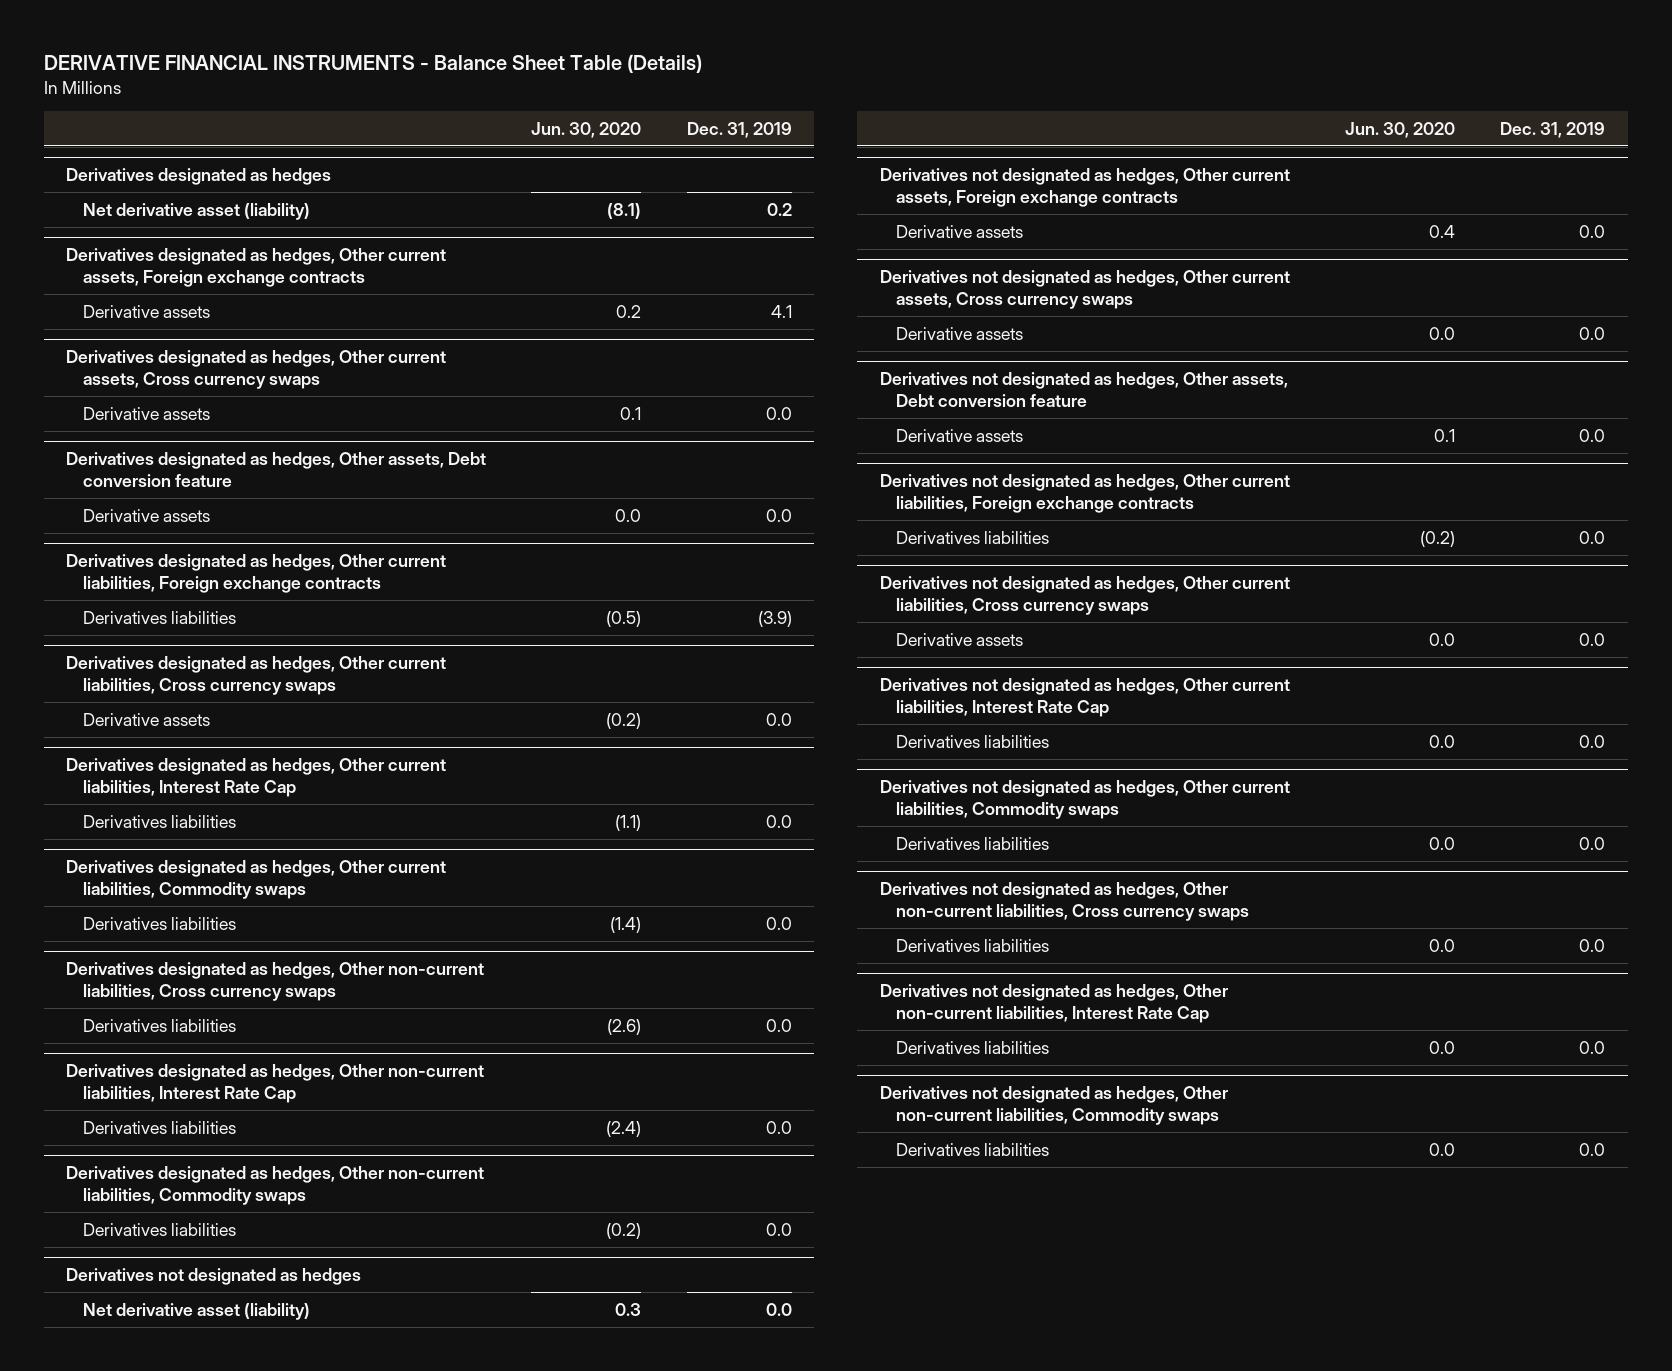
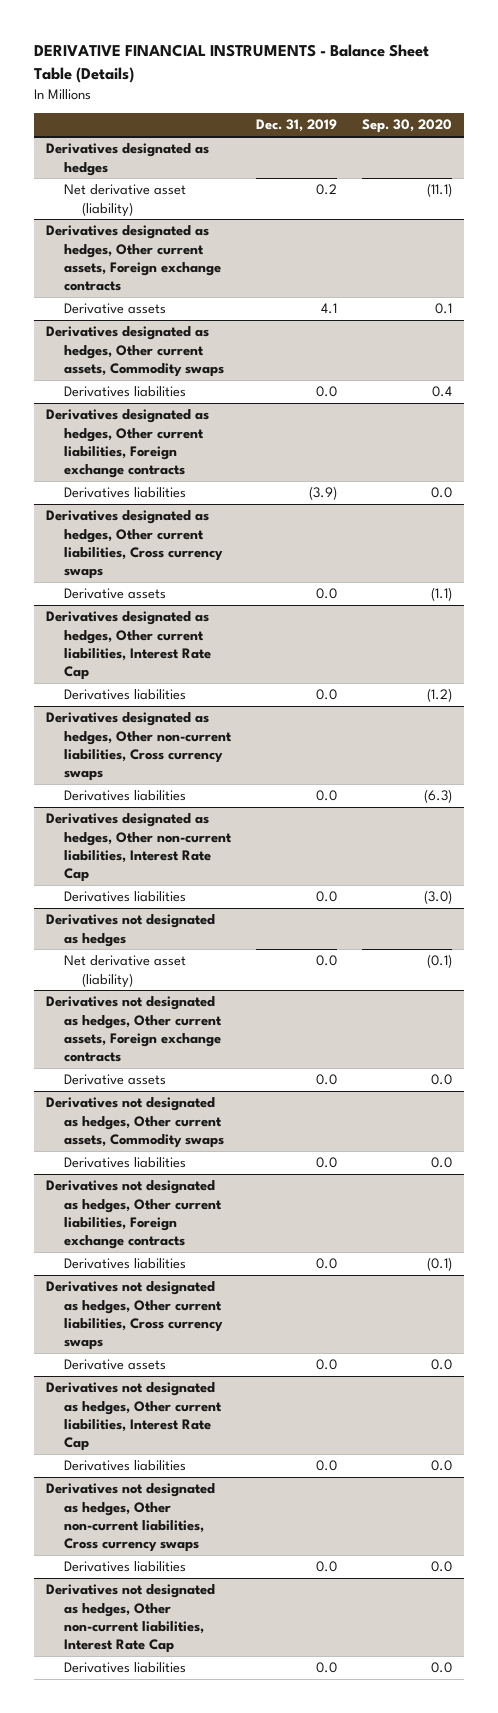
- | Jun. 30, 2020 | Dec. 31, 2019
+ | Dec. 31, 2019 | Sep. 30, 2020
- Derivatives designated as hedges, Other current assets, Cross currency swaps
- Derivative assets | 0.1 | 0.0
- Derivatives designated as hedges, Other assets, Debt conversion feature
- Derivative assets | 0.0 | 0.0
+ Derivatives designated as hedges, Other current assets, Commodity swaps
+ Derivatives liabilities | 0.0 | 0.4
- Derivatives designated as hedges, Other current liabilities, Commodity swaps
- Derivatives liabilities | (1.4) | 0.0
- Derivatives designated as hedges, Other non-current liabilities, Commodity swaps
- Derivatives liabilities | (0.2) | 0.0
- Derivatives not designated as hedges, Other current assets, Cross currency swaps
- Derivative assets | 0.0 | 0.0
- Derivatives not designated as hedges, Other assets, Debt conversion feature
- Derivative assets | 0.1 | 0.0
+ Derivatives not designated as hedges, Other current assets, Commodity swaps
+ Derivatives liabilities | 0.0 | 0.0
- Derivatives not designated as hedges, Other current liabilities, Commodity swaps
- Derivatives liabilities | 0.0 | 0.0
- Derivatives not designated as hedges, Other non-current liabilities, Commodity swaps
- Derivatives liabilities | 0.0 | 0.0

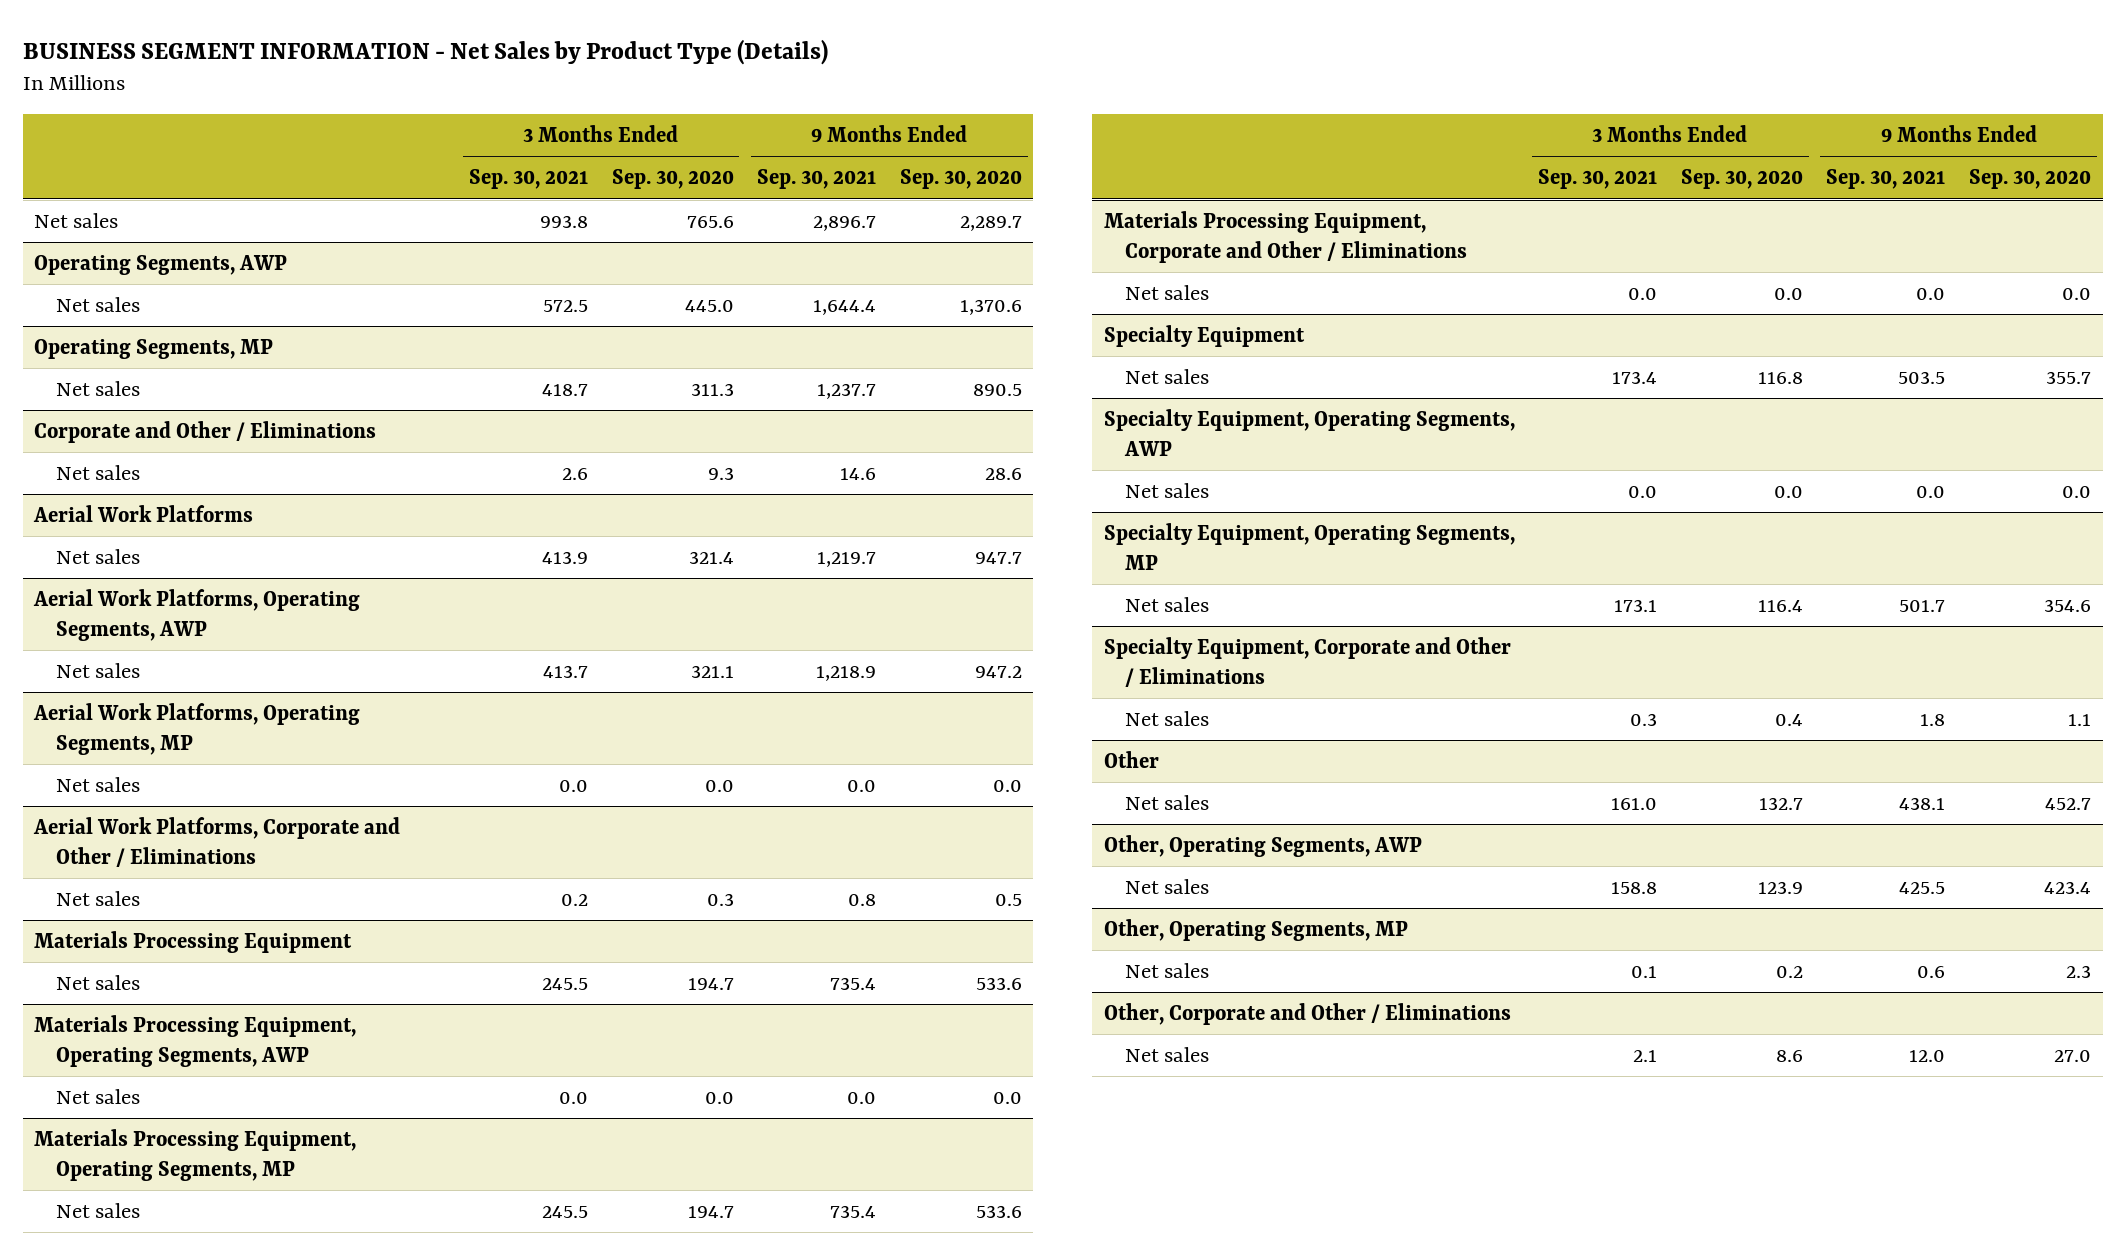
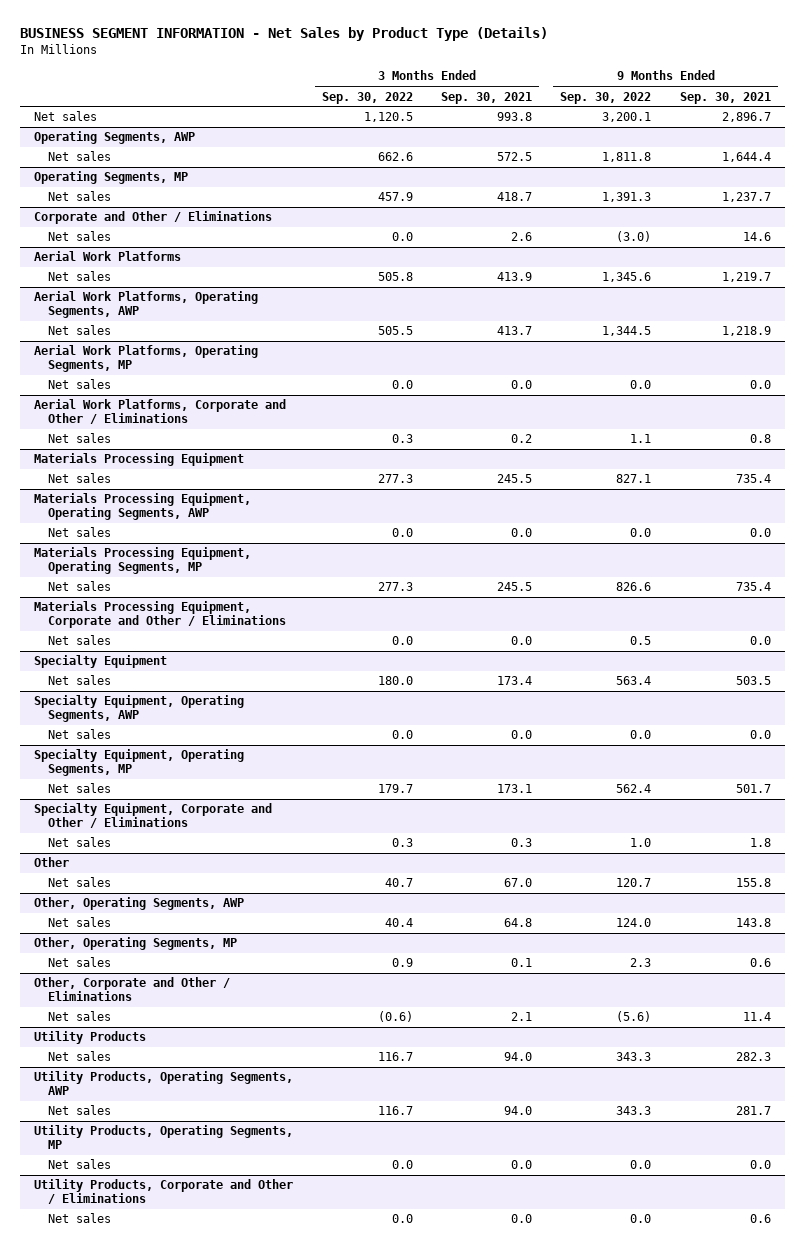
- | 3 Months Ended Sep. 30, 2021 | 3 Months Ended Sep. 30, 2020 | 9 Months Ended Sep. 30, 2021 | 9 Months Ended Sep. 30, 2020
+ | 3 Months Ended Sep. 30, 2022 | 3 Months Ended Sep. 30, 2021 | 9 Months Ended Sep. 30, 2022 | 9 Months Ended Sep. 30, 2021
@ Other
- Net sales | 161.0 | 132.7 | 438.1 | 452.7
+ Net sales | 40.7 | 67.0 | 120.7 | 155.8
@ Other, Operating Segments, AWP
- Net sales | 158.8 | 123.9 | 425.5 | 423.4
+ Net sales | 40.4 | 64.8 | 124.0 | 143.8
@ Other, Corporate and Other / Eliminations
- Net sales | 2.1 | 8.6 | 12.0 | 27.0
+ Net sales | (0.6) | 2.1 | (5.6) | 11.4
+ Utility Products
+ Net sales | 116.7 | 94.0 | 343.3 | 282.3
+ Utility Products, Operating Segments, AWP
+ Net sales | 116.7 | 94.0 | 343.3 | 281.7
+ Utility Products, Operating Segments, MP
+ Net sales | 0.0 | 0.0 | 0.0 | 0.0
+ Utility Products, Corporate and Other / Eliminations
+ Net sales | 0.0 | 0.0 | 0.0 | 0.6

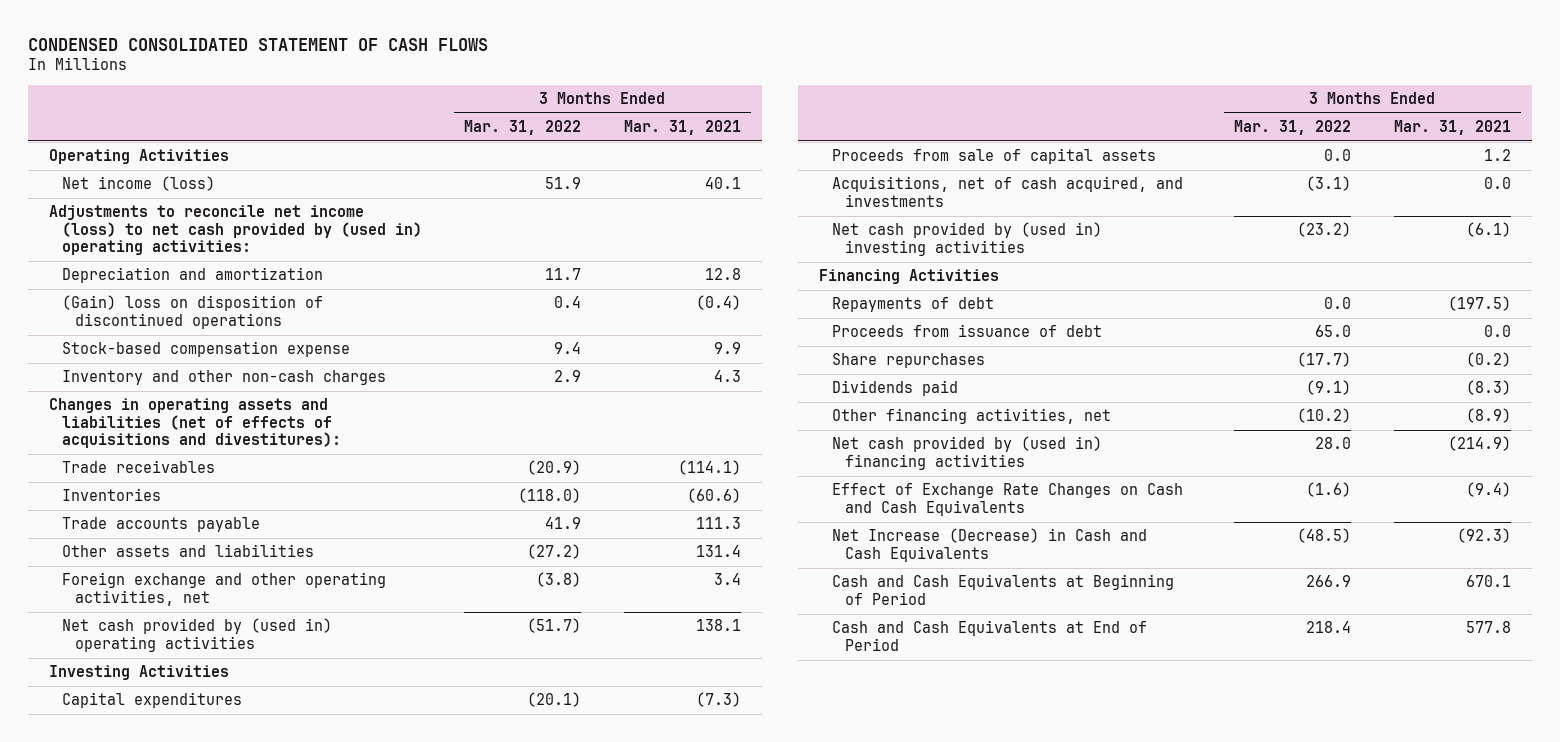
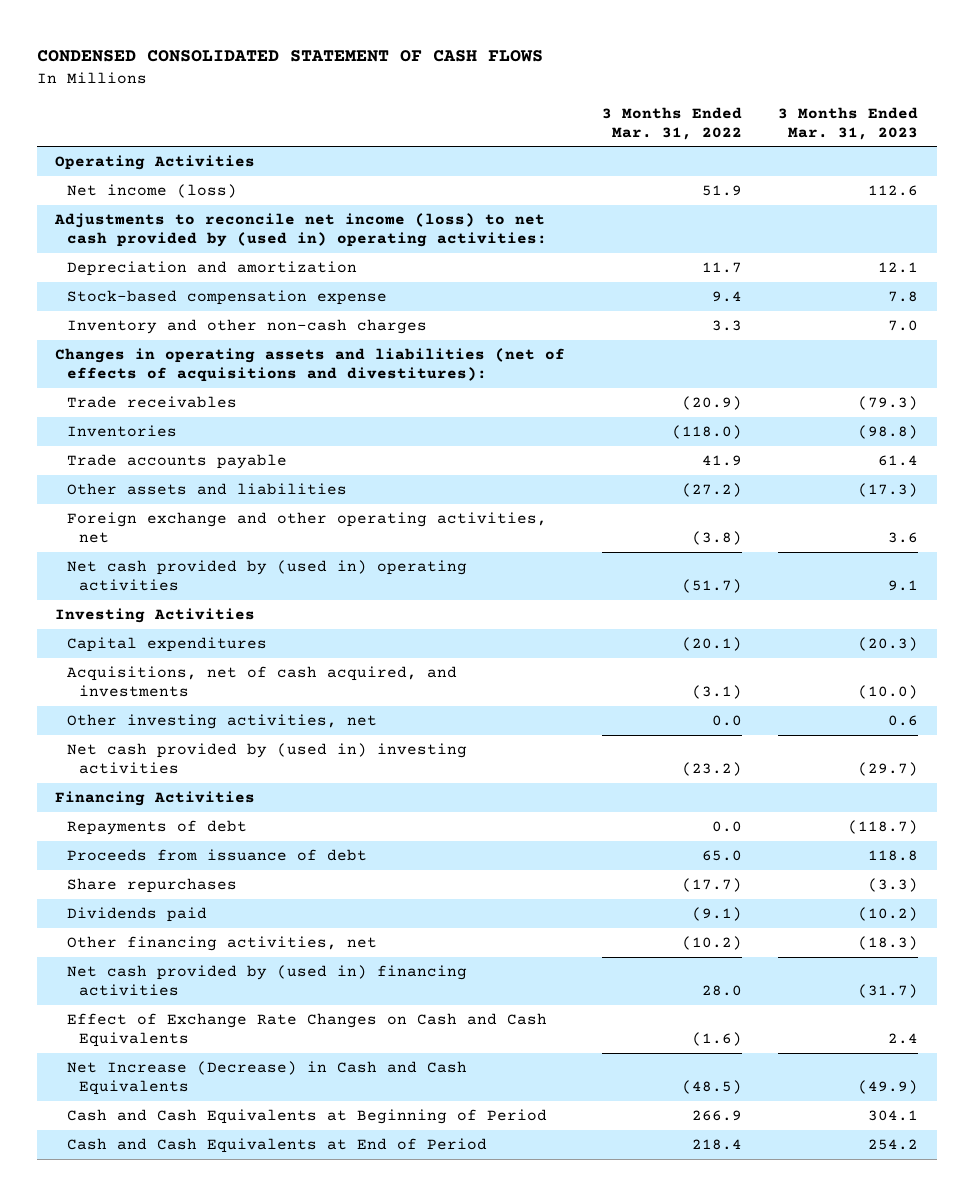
- | 3 Months Ended Mar. 31, 2022 | 3 Months Ended Mar. 31, 2021
+ | 3 Months Ended Mar. 31, 2022 | 3 Months Ended Mar. 31, 2023
- (Gain) loss on disposition of discontinued operations | 0.4 | (0.4)
- Inventory and other non-cash charges | 2.9 | 4.3
+ Inventory and other non-cash charges | 3.3 | 7.0
- Proceeds from sale of capital assets | 0.0 | 1.2
+ Other investing activities, net | 0.0 | 0.6

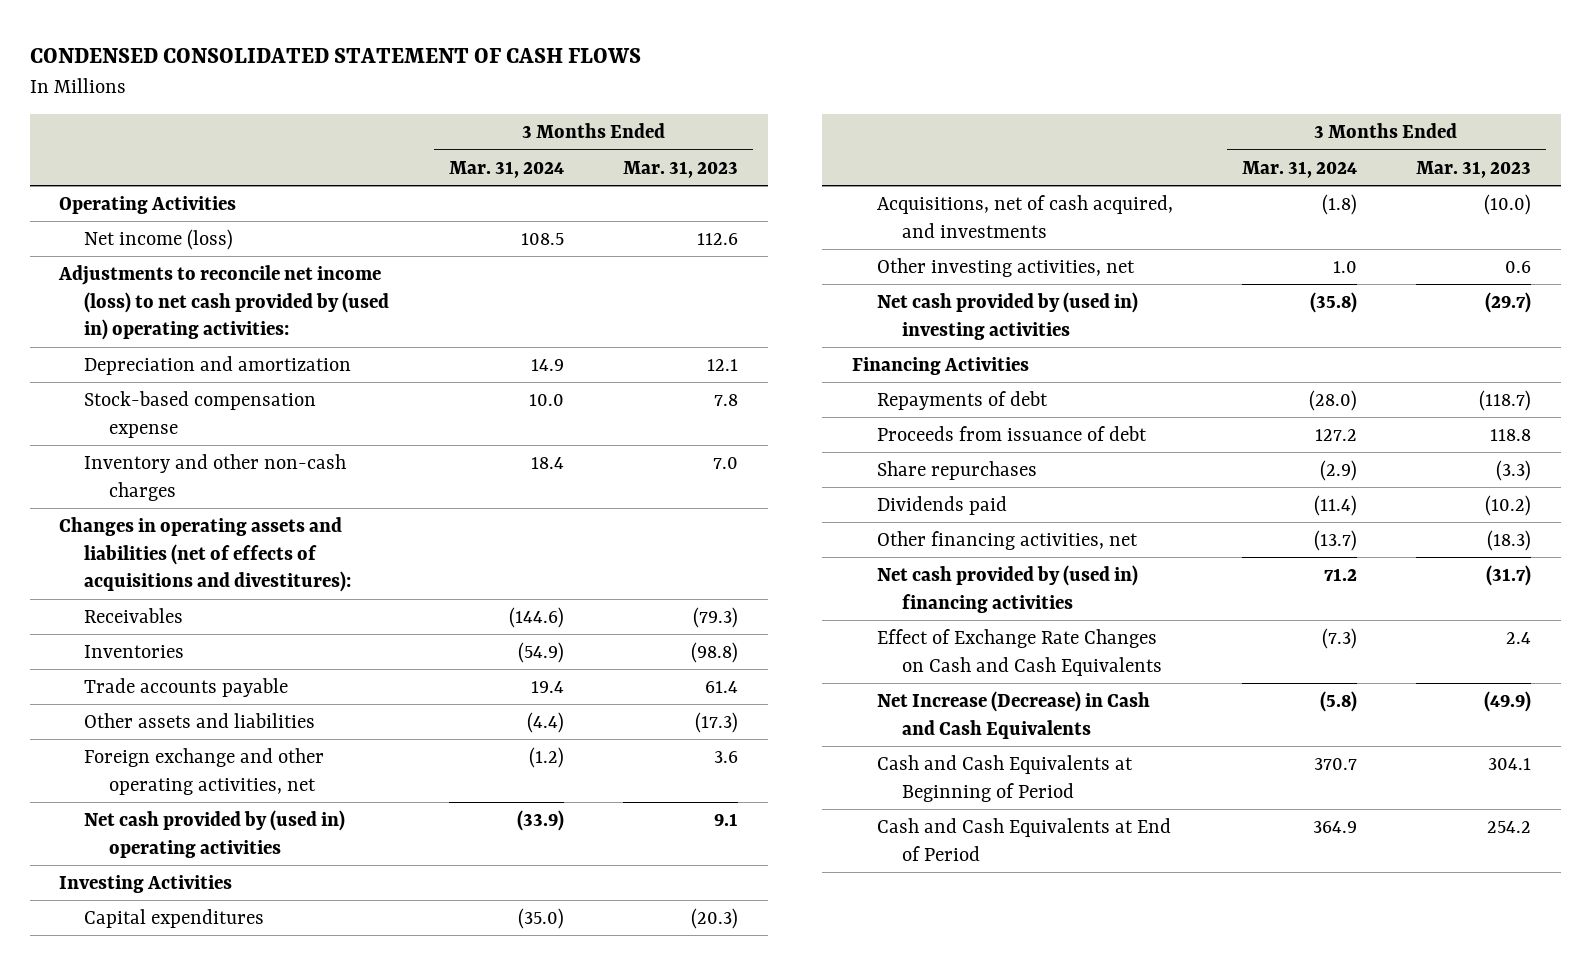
- | 3 Months Ended Mar. 31, 2022 | 3 Months Ended Mar. 31, 2023
+ | 3 Months Ended Mar. 31, 2024 | 3 Months Ended Mar. 31, 2023
- Trade receivables | (20.9) | (79.3)
+ Receivables | (144.6) | (79.3)

